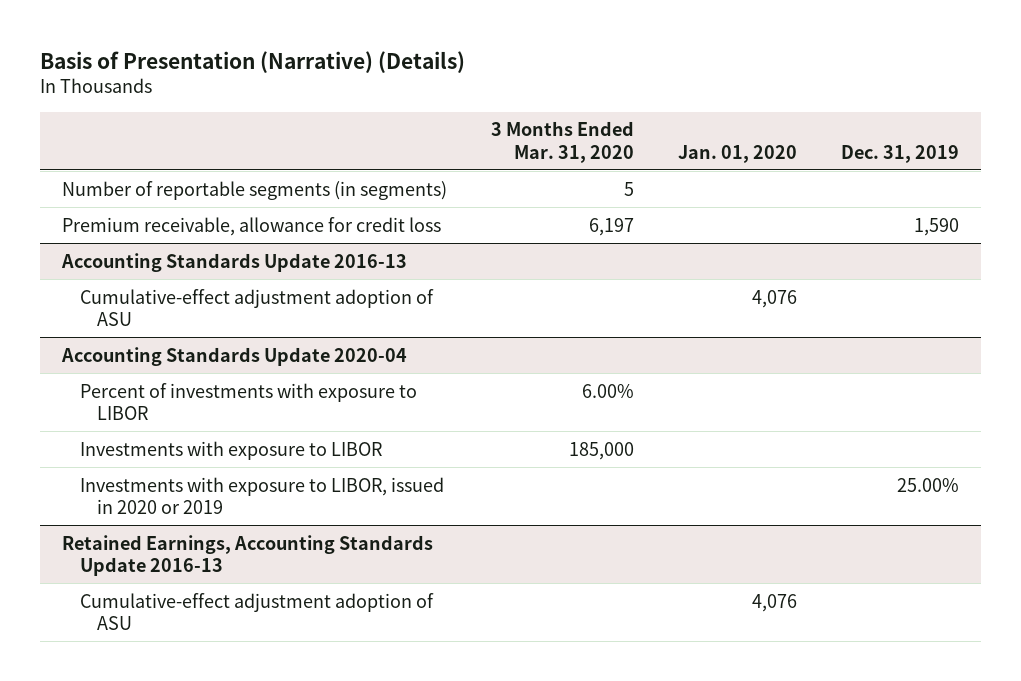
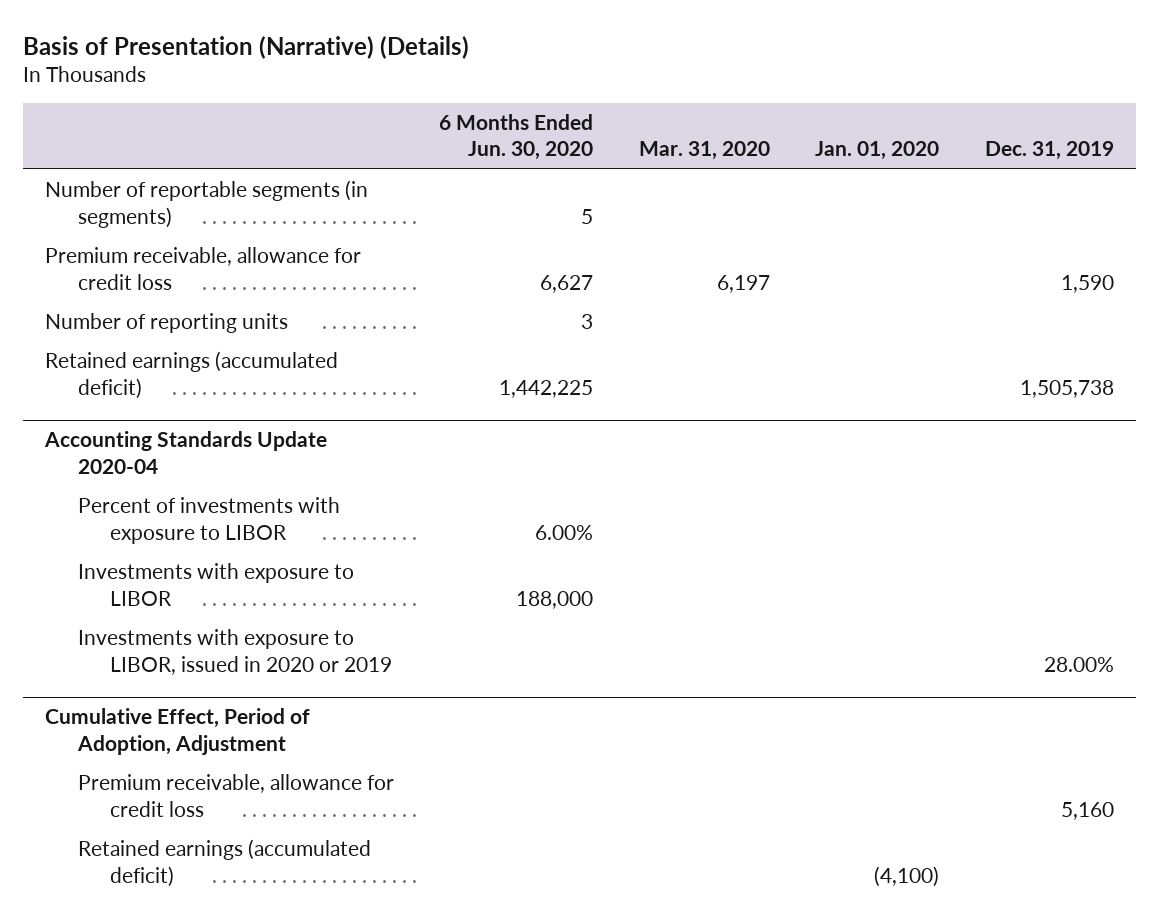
- | 3 Months Ended Mar. 31, 2020 | Jan. 01, 2020 | Dec. 31, 2019
+ | 6 Months Ended Jun. 30, 2020 | Mar. 31, 2020 | Jan. 01, 2020 | Dec. 31, 2019
- Accounting Standards Update 2016-13
- Cumulative-effect adjustment adoption of ASU | | 4,076 |
+ Number of reporting units | 3 | | |
+ Retained earnings (accumulated deficit) | 1,442,225 | | | 1,505,738
@ Accounting Standards Update 2020-04
- Investments with exposure to LIBOR, issued in 2020 or 2019 | | | 25.00%
- Retained Earnings, Accounting Standards Update 2016-13
- Cumulative-effect adjustment adoption of ASU | | 4,076 |
@ Accounting Standards Update 2020-04
+ Investments with exposure to LIBOR, issued in 2020 or 2019 | | | | 28.00%
+ Cumulative Effect, Period of Adoption, Adjustment
+ Premium receivable, allowance for credit loss | | | | 5,160
+ Retained earnings (accumulated deficit) | | | (4,100) |

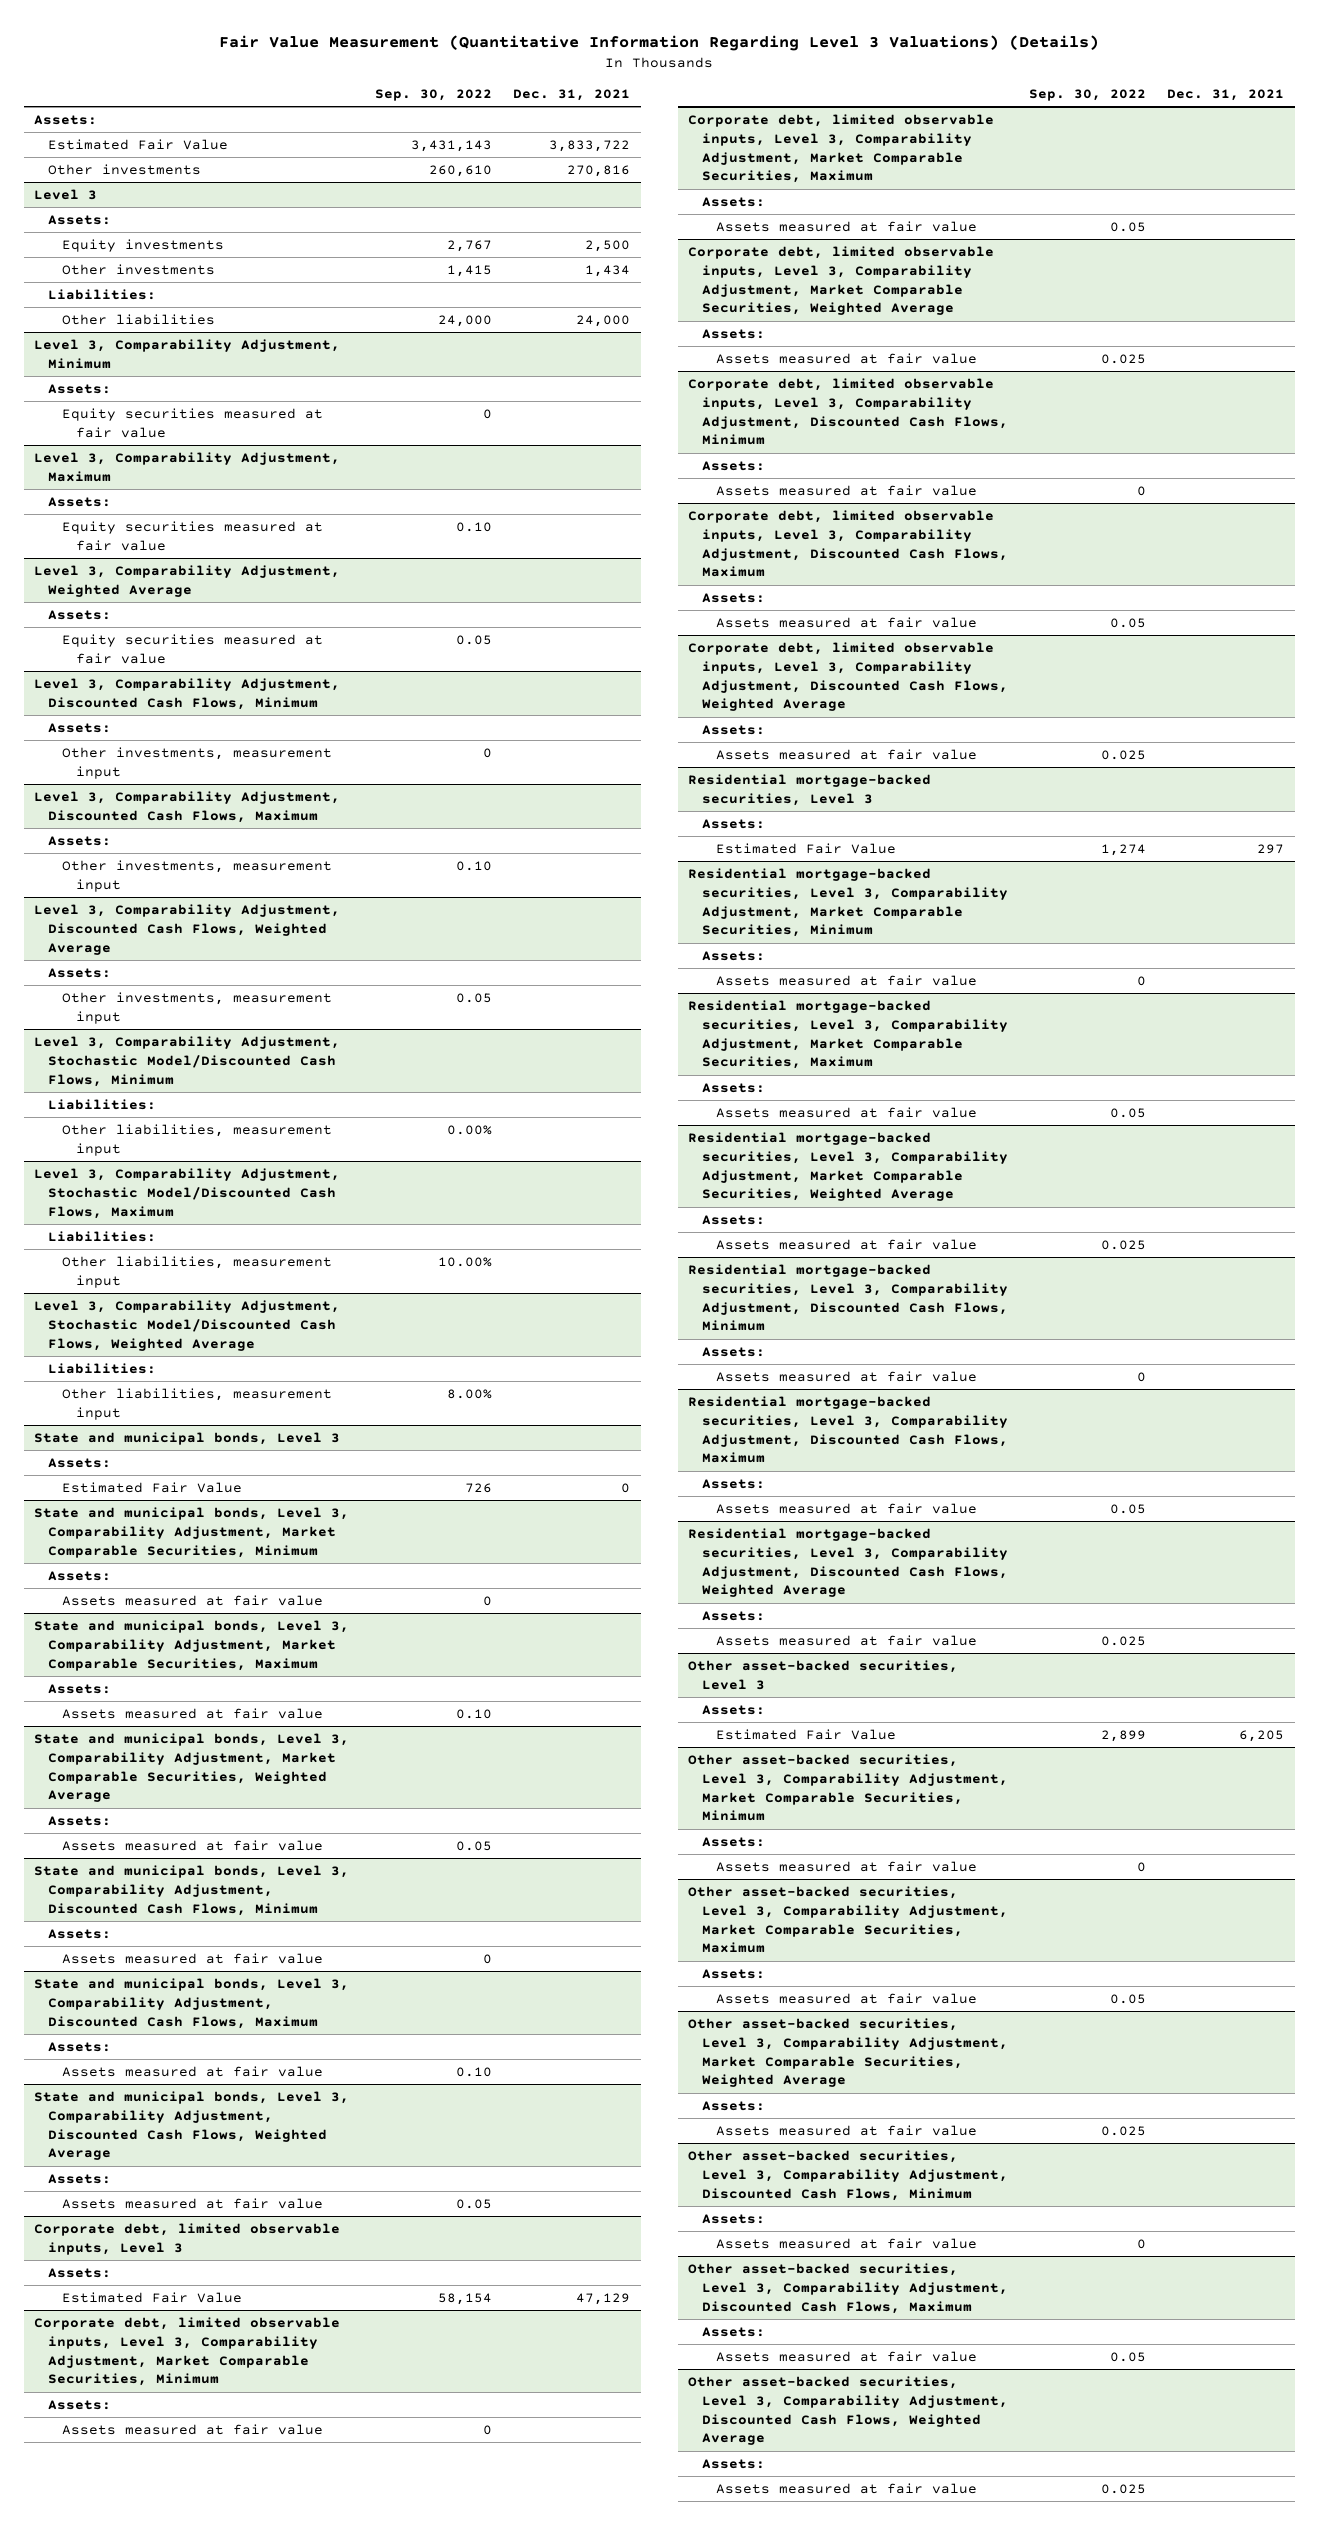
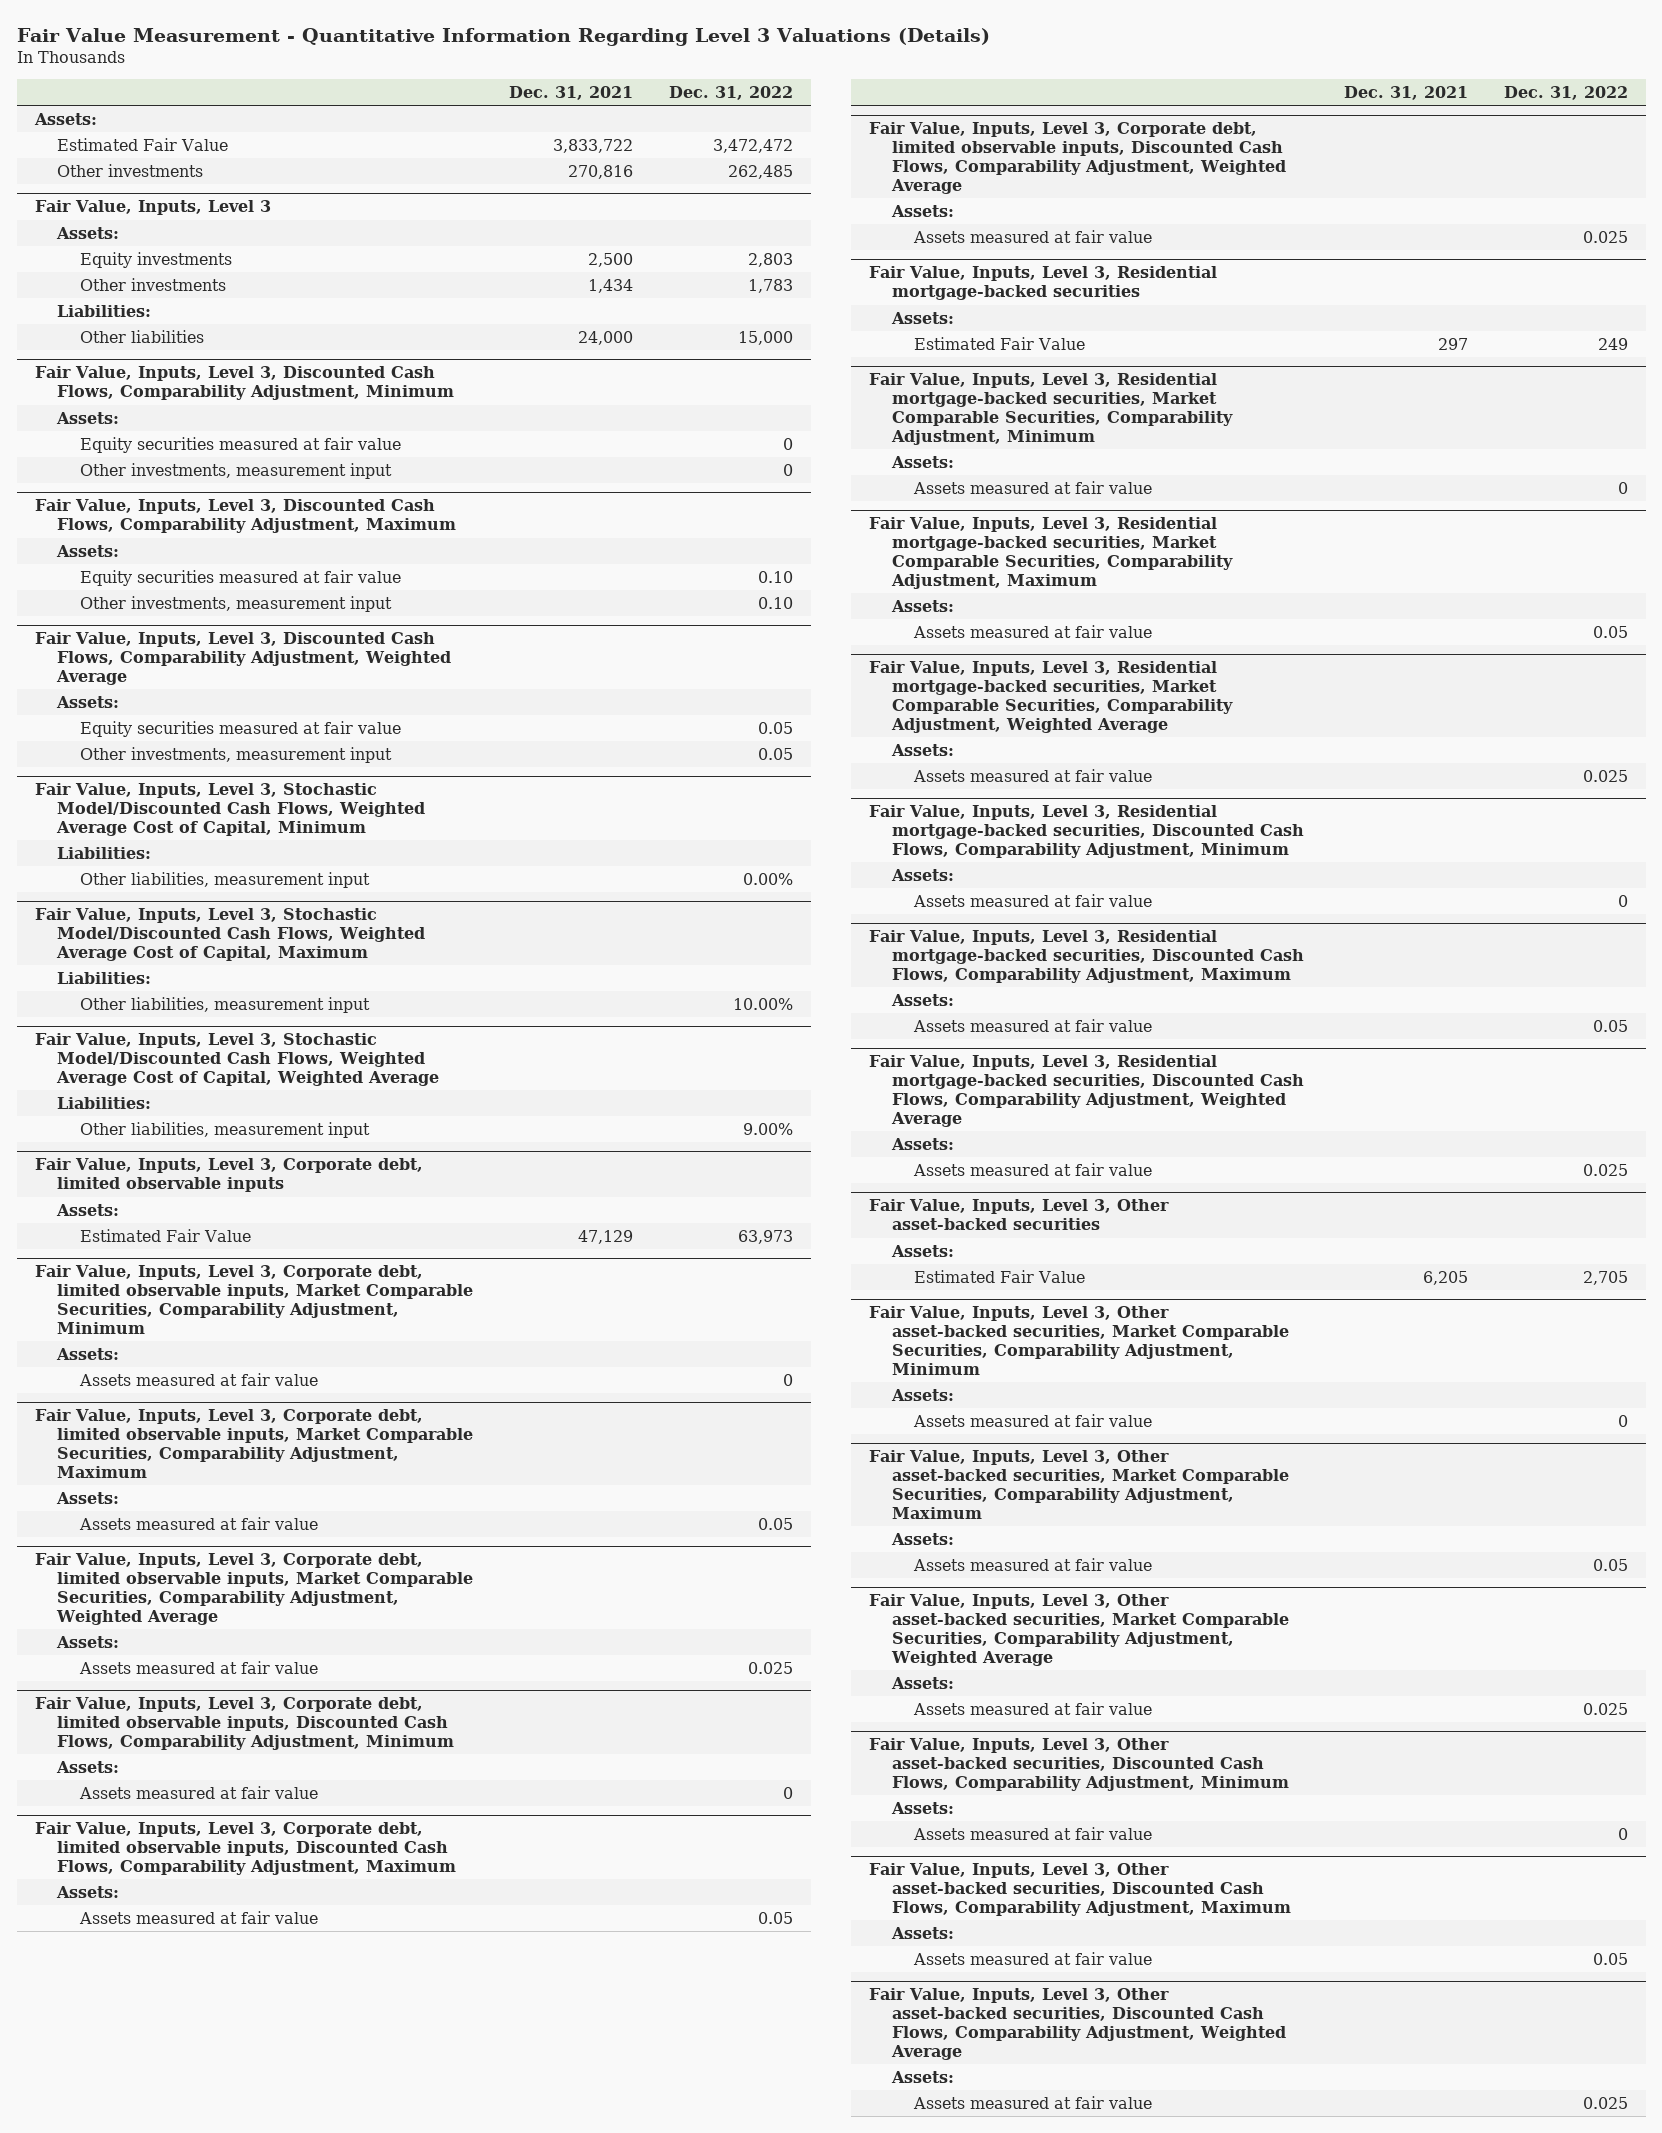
- Fair Value Measurement (Quantitative Information Regarding Level 3 Valuations) (Details)
+ Fair Value Measurement - Quantitative Information Regarding Level 3 Valuations (Details)
- | Sep. 30, 2022 | Dec. 31, 2021
+ | Dec. 31, 2021 | Dec. 31, 2022
- Level 3
+ Fair Value, Inputs, Level 3
- Level 3, Comparability Adjustment, Minimum
- Assets:
- Equity securities measured at fair value | 0 |
- Level 3, Comparability Adjustment, Maximum
- Assets:
- Equity securities measured at fair value | 0.10 |
- Level 3, Comparability Adjustment, Weighted Average
- Assets:
- Equity securities measured at fair value | 0.05 |
- Level 3, Comparability Adjustment, Discounted Cash Flows, Minimum
+ Fair Value, Inputs, Level 3, Discounted Cash Flows, Comparability Adjustment, Minimum
+ Equity securities measured at fair value | | 0
- Level 3, Comparability Adjustment, Discounted Cash Flows, Maximum
+ Fair Value, Inputs, Level 3, Discounted Cash Flows, Comparability Adjustment, Maximum
+ Equity securities measured at fair value | | 0.10
- Level 3, Comparability Adjustment, Discounted Cash Flows, Weighted Average
+ Fair Value, Inputs, Level 3, Discounted Cash Flows, Comparability Adjustment, Weighted Average
+ Equity securities measured at fair value | | 0.05
- Level 3, Comparability Adjustment, Stochastic Model/Discounted Cash Flows, Minimum
- Liabilities:
- Other liabilities, measurement input | 0.00% |
- Level 3, Comparability Adjustment, Stochastic Model/Discounted Cash Flows, Maximum
- Liabilities:
- Other liabilities, measurement input | 10.00% |
- Level 3, Comparability Adjustment, Stochastic Model/Discounted Cash Flows, Weighted Average
+ Fair Value, Inputs, Level 3, Stochastic Model/Discounted Cash Flows, Weighted Average Cost of Capital, Minimum
+ Liabilities:
+ Other liabilities, measurement input | | 0.00%
+ Fair Value, Inputs, Level 3, Stochastic Model/Discounted Cash Flows, Weighted Average Cost of Capital, Maximum
+ Liabilities:
+ Other liabilities, measurement input | | 10.00%
+ Fair Value, Inputs, Level 3, Stochastic Model/Discounted Cash Flows, Weighted Average Cost of Capital, Weighted Average
- State and municipal bonds, Level 3
- Assets:
- Estimated Fair Value | 726 | 0
- State and municipal bonds, Level 3, Comparability Adjustment, Market Comparable Securities, Minimum
- Assets:
- Assets measured at fair value | 0 |
- State and municipal bonds, Level 3, Comparability Adjustment, Market Comparable Securities, Maximum
- Assets:
- Assets measured at fair value | 0.10 |
- State and municipal bonds, Level 3, Comparability Adjustment, Market Comparable Securities, Weighted Average
- Assets:
- Assets measured at fair value | 0.05 |
- State and municipal bonds, Level 3, Comparability Adjustment, Discounted Cash Flows, Minimum
- Assets:
- Assets measured at fair value | 0 |
- State and municipal bonds, Level 3, Comparability Adjustment, Discounted Cash Flows, Maximum
- Assets:
- Assets measured at fair value | 0.10 |
- State and municipal bonds, Level 3, Comparability Adjustment, Discounted Cash Flows, Weighted Average
- Assets:
- Assets measured at fair value | 0.05 |
- Corporate debt, limited observable inputs, Level 3
+ Fair Value, Inputs, Level 3, Corporate debt, limited observable inputs
- Corporate debt, limited observable inputs, Level 3, Comparability Adjustment, Market Comparable Securities, Minimum
+ Fair Value, Inputs, Level 3, Corporate debt, limited observable inputs, Market Comparable Securities, Comparability Adjustment, Minimum
- Corporate debt, limited observable inputs, Level 3, Comparability Adjustment, Market Comparable Securities, Maximum
+ Fair Value, Inputs, Level 3, Corporate debt, limited observable inputs, Market Comparable Securities, Comparability Adjustment, Maximum
- Corporate debt, limited observable inputs, Level 3, Comparability Adjustment, Market Comparable Securities, Weighted Average
+ Fair Value, Inputs, Level 3, Corporate debt, limited observable inputs, Market Comparable Securities, Comparability Adjustment, Weighted Average
- Corporate debt, limited observable inputs, Level 3, Comparability Adjustment, Discounted Cash Flows, Minimum
+ Fair Value, Inputs, Level 3, Corporate debt, limited observable inputs, Discounted Cash Flows, Comparability Adjustment, Minimum
- Corporate debt, limited observable inputs, Level 3, Comparability Adjustment, Discounted Cash Flows, Maximum
+ Fair Value, Inputs, Level 3, Corporate debt, limited observable inputs, Discounted Cash Flows, Comparability Adjustment, Maximum
- Corporate debt, limited observable inputs, Level 3, Comparability Adjustment, Discounted Cash Flows, Weighted Average
+ Fair Value, Inputs, Level 3, Corporate debt, limited observable inputs, Discounted Cash Flows, Comparability Adjustment, Weighted Average
- Residential mortgage-backed securities, Level 3
+ Fair Value, Inputs, Level 3, Residential mortgage-backed securities
- Residential mortgage-backed securities, Level 3, Comparability Adjustment, Market Comparable Securities, Minimum
+ Fair Value, Inputs, Level 3, Residential mortgage-backed securities, Market Comparable Securities, Comparability Adjustment, Minimum
- Residential mortgage-backed securities, Level 3, Comparability Adjustment, Market Comparable Securities, Maximum
+ Fair Value, Inputs, Level 3, Residential mortgage-backed securities, Market Comparable Securities, Comparability Adjustment, Maximum
- Residential mortgage-backed securities, Level 3, Comparability Adjustment, Market Comparable Securities, Weighted Average
+ Fair Value, Inputs, Level 3, Residential mortgage-backed securities, Market Comparable Securities, Comparability Adjustment, Weighted Average
- Residential mortgage-backed securities, Level 3, Comparability Adjustment, Discounted Cash Flows, Minimum
+ Fair Value, Inputs, Level 3, Residential mortgage-backed securities, Discounted Cash Flows, Comparability Adjustment, Minimum
- Residential mortgage-backed securities, Level 3, Comparability Adjustment, Discounted Cash Flows, Maximum
+ Fair Value, Inputs, Level 3, Residential mortgage-backed securities, Discounted Cash Flows, Comparability Adjustment, Maximum
- Residential mortgage-backed securities, Level 3, Comparability Adjustment, Discounted Cash Flows, Weighted Average
+ Fair Value, Inputs, Level 3, Residential mortgage-backed securities, Discounted Cash Flows, Comparability Adjustment, Weighted Average
- Other asset-backed securities, Level 3
+ Fair Value, Inputs, Level 3, Other asset-backed securities
- Other asset-backed securities, Level 3, Comparability Adjustment, Market Comparable Securities, Minimum
+ Fair Value, Inputs, Level 3, Other asset-backed securities, Market Comparable Securities, Comparability Adjustment, Minimum
- Other asset-backed securities, Level 3, Comparability Adjustment, Market Comparable Securities, Maximum
+ Fair Value, Inputs, Level 3, Other asset-backed securities, Market Comparable Securities, Comparability Adjustment, Maximum
- Other asset-backed securities, Level 3, Comparability Adjustment, Market Comparable Securities, Weighted Average
+ Fair Value, Inputs, Level 3, Other asset-backed securities, Market Comparable Securities, Comparability Adjustment, Weighted Average
- Other asset-backed securities, Level 3, Comparability Adjustment, Discounted Cash Flows, Minimum
+ Fair Value, Inputs, Level 3, Other asset-backed securities, Discounted Cash Flows, Comparability Adjustment, Minimum
- Other asset-backed securities, Level 3, Comparability Adjustment, Discounted Cash Flows, Maximum
+ Fair Value, Inputs, Level 3, Other asset-backed securities, Discounted Cash Flows, Comparability Adjustment, Maximum
- Other asset-backed securities, Level 3, Comparability Adjustment, Discounted Cash Flows, Weighted Average
+ Fair Value, Inputs, Level 3, Other asset-backed securities, Discounted Cash Flows, Comparability Adjustment, Weighted Average

